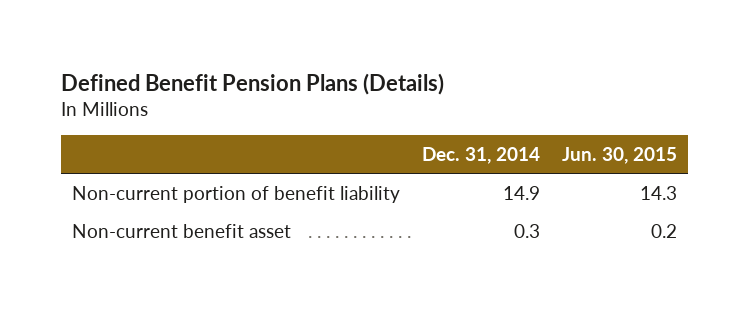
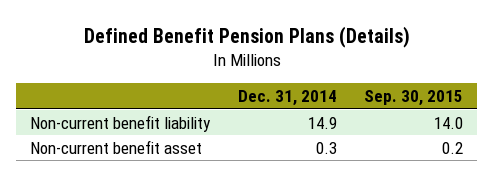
- | Dec. 31, 2014 | Jun. 30, 2015
+ | Dec. 31, 2014 | Sep. 30, 2015
- Non-current portion of benefit liability | 14.9 | 14.3
+ Non-current benefit liability | 14.9 | 14.0

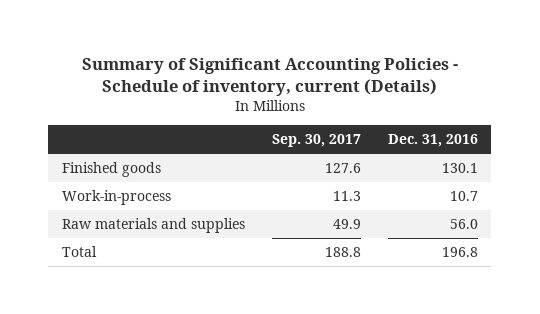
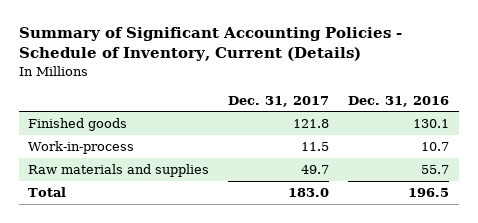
- Summary of Significant Accounting Policies - Schedule of inventory, current (Details)
+ Summary of Significant Accounting Policies - Schedule of Inventory, Current (Details)
- | Sep. 30, 2017 | Dec. 31, 2016
+ | Dec. 31, 2017 | Dec. 31, 2016
- Raw materials and supplies | 49.9 | 56.0
- Total | 188.8 | 196.8
+ Raw materials and supplies | 49.7 | 55.7
+ Total | 183.0 | 196.5

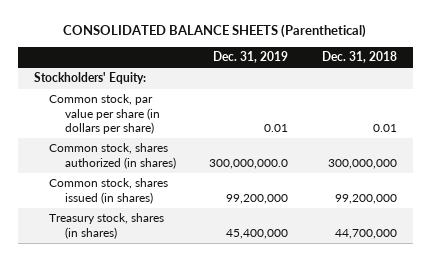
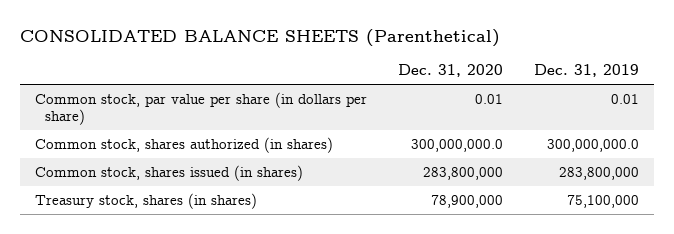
- | Dec. 31, 2019 | Dec. 31, 2018
+ | Dec. 31, 2020 | Dec. 31, 2019
- Stockholders' Equity:
- Common stock, shares issued (in shares) | 99,200,000 | 99,200,000
- Treasury stock, shares (in shares) | 45,400,000 | 44,700,000
+ Common stock, shares issued (in shares) | 283,800,000 | 283,800,000
+ Treasury stock, shares (in shares) | 78,900,000 | 75,100,000

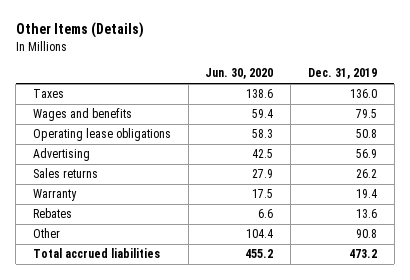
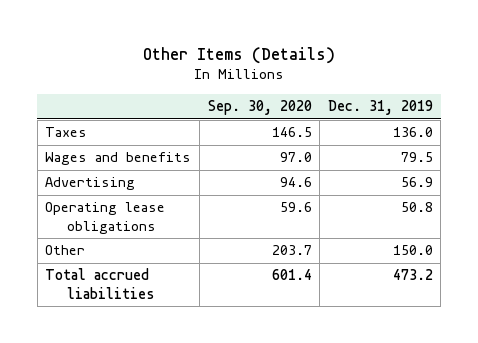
- | Jun. 30, 2020 | Dec. 31, 2019
+ | Sep. 30, 2020 | Dec. 31, 2019
- Sales returns | 27.9 | 26.2
- Warranty | 17.5 | 19.4
- Rebates | 6.6 | 13.6
- Other | 104.4 | 90.8
moved down: Operating lease obligations | 59.6 | 50.8
+ Other | 203.7 | 150.0

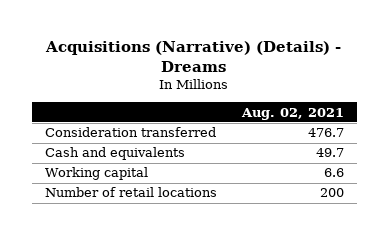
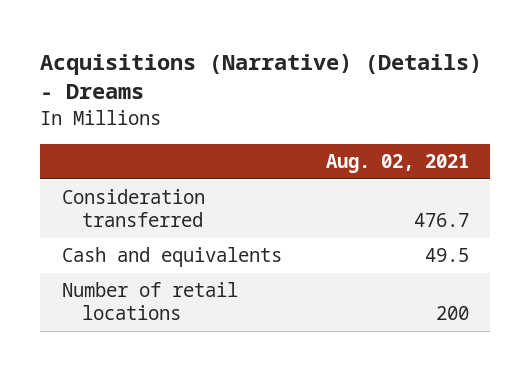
- Cash and equivalents | 49.7
- Working capital | 6.6
+ Cash and equivalents | 49.5

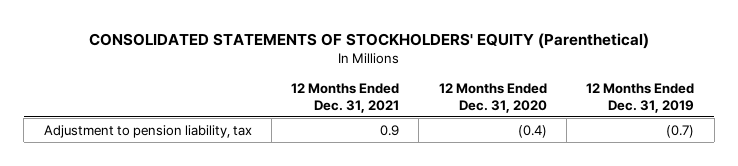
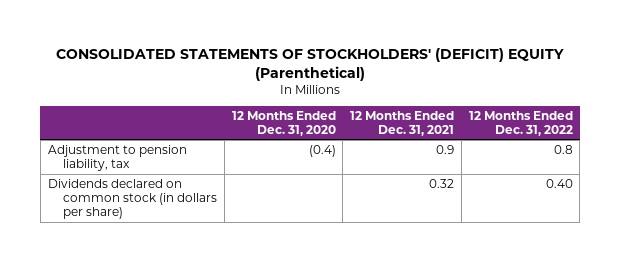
- CONSOLIDATED STATEMENTS OF STOCKHOLDERS' EQUITY (Parenthetical)
+ CONSOLIDATED STATEMENTS OF STOCKHOLDERS' (DEFICIT) EQUITY (Parenthetical)
- | 12 Months Ended Dec. 31, 2021 | 12 Months Ended Dec. 31, 2020 | 12 Months Ended Dec. 31, 2019
+ | 12 Months Ended Dec. 31, 2020 | 12 Months Ended Dec. 31, 2021 | 12 Months Ended Dec. 31, 2022
+ Dividends declared on common stock (in dollars per share) | | 0.32 | 0.40

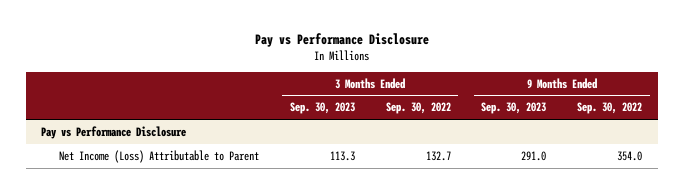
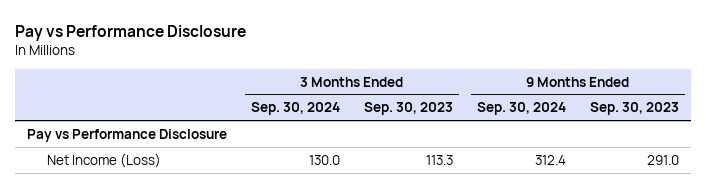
- | 3 Months Ended Sep. 30, 2023 | 3 Months Ended Sep. 30, 2022 | 9 Months Ended Sep. 30, 2023 | 9 Months Ended Sep. 30, 2022
+ | 3 Months Ended Sep. 30, 2024 | 3 Months Ended Sep. 30, 2023 | 9 Months Ended Sep. 30, 2024 | 9 Months Ended Sep. 30, 2023
- Net Income (Loss) Attributable to Parent | 113.3 | 132.7 | 291.0 | 354.0
+ Net Income (Loss) | 130.0 | 113.3 | 312.4 | 291.0

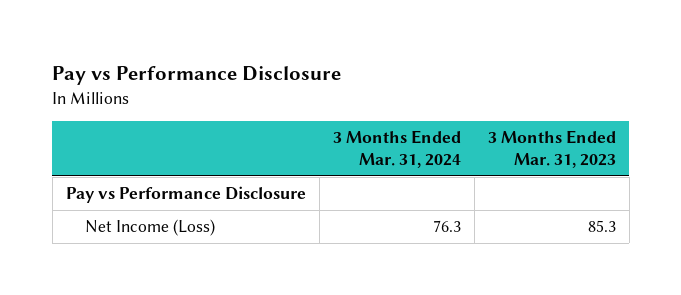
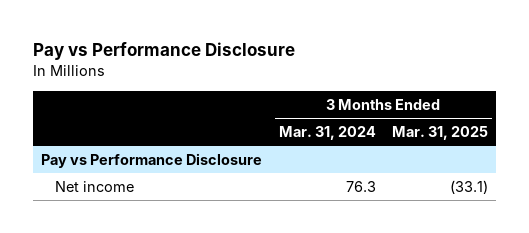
- | 3 Months Ended Mar. 31, 2024 | 3 Months Ended Mar. 31, 2023
+ | 3 Months Ended Mar. 31, 2024 | 3 Months Ended Mar. 31, 2025
- Net Income (Loss) | 76.3 | 85.3
+ Net income | 76.3 | (33.1)

